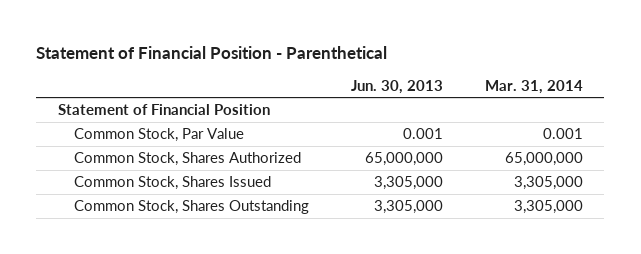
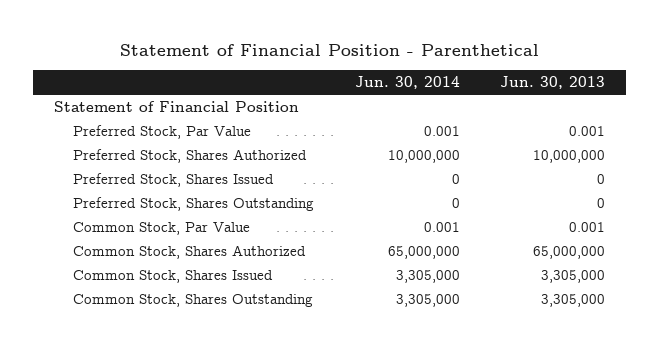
- | Jun. 30, 2013 | Mar. 31, 2014
+ | Jun. 30, 2014 | Jun. 30, 2013
+ Preferred Stock, Par Value | 0.001 | 0.001
+ Preferred Stock, Shares Authorized | 10,000,000 | 10,000,000
+ Preferred Stock, Shares Issued | 0 | 0
+ Preferred Stock, Shares Outstanding | 0 | 0

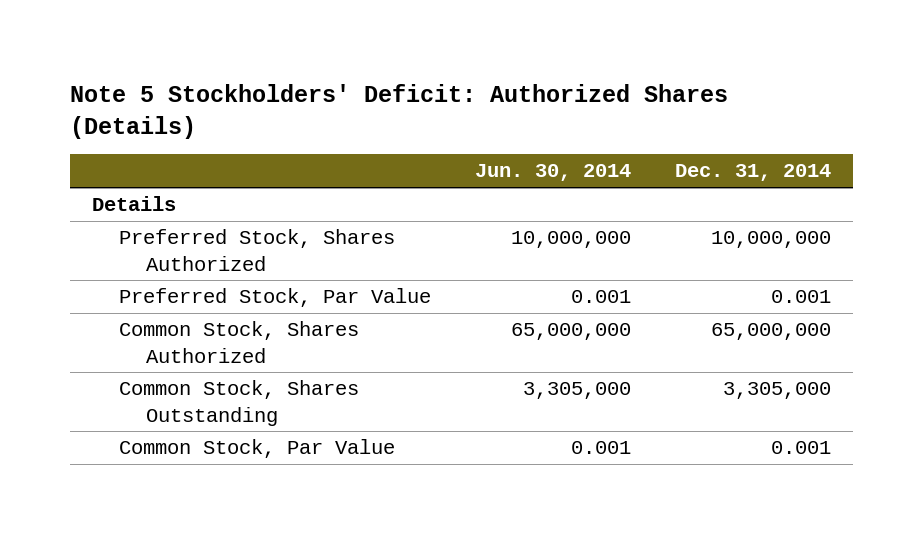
- Statement of Financial Position - Parenthetical
+ Note 5 Stockholders' Deficit: Authorized Shares (Details)
- | Jun. 30, 2014 | Jun. 30, 2013
+ | Jun. 30, 2014 | Dec. 31, 2014
- Statement of Financial Position
+ Details
- Preferred Stock, Shares Issued | 0 | 0
- Preferred Stock, Shares Outstanding | 0 | 0
moved down: Preferred Stock, Par Value | 0.001 | 0.001
- Common Stock, Shares Issued | 3,305,000 | 3,305,000
moved down: Common Stock, Par Value | 0.001 | 0.001

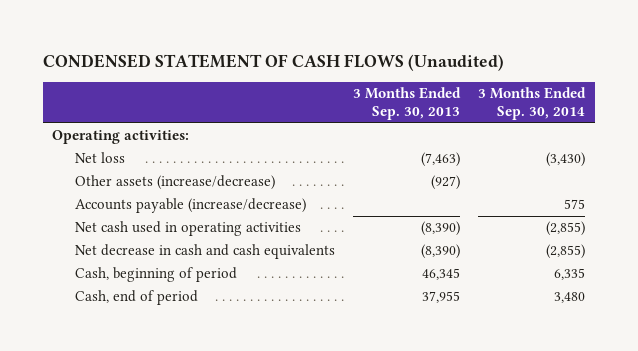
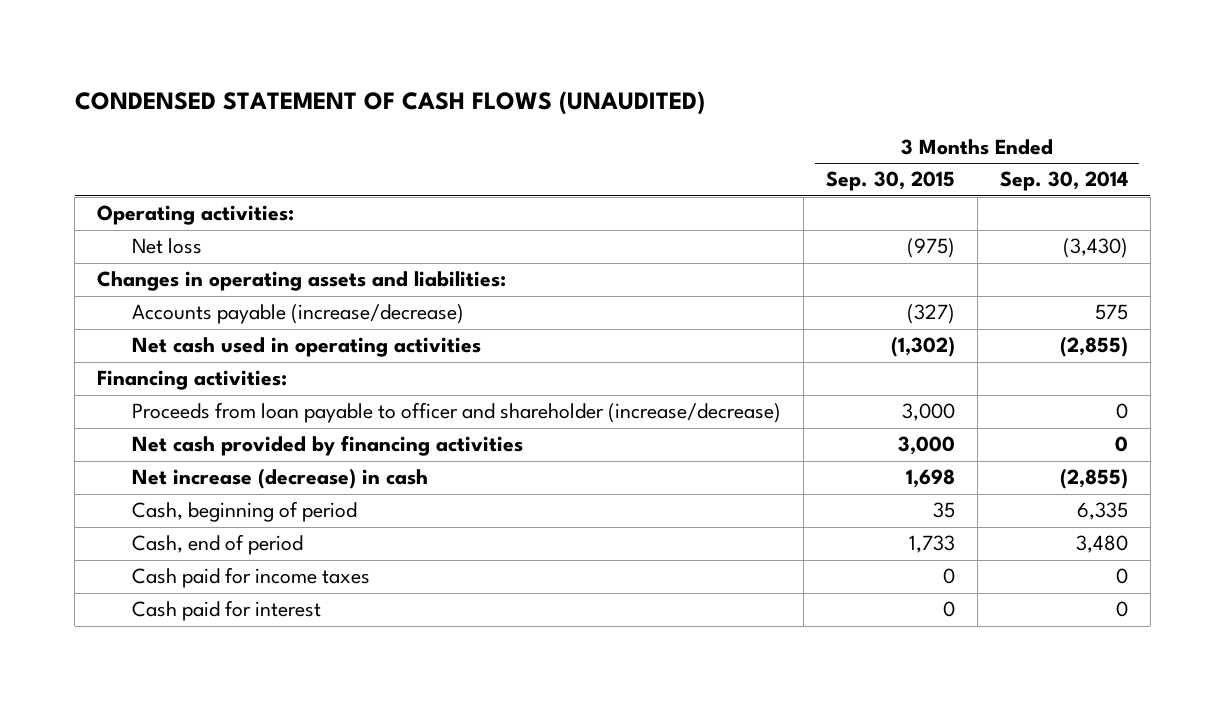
- CONDENSED STATEMENT OF CASH FLOWS (Unaudited)
+ CONDENSED STATEMENT OF CASH FLOWS (UNAUDITED)
- | 3 Months Ended Sep. 30, 2013 | 3 Months Ended Sep. 30, 2014
+ | 3 Months Ended Sep. 30, 2015 | 3 Months Ended Sep. 30, 2014
- Other assets (increase/decrease) | (927) |
+ Changes in operating assets and liabilities:
- Net decrease in cash and cash equivalents | (8,390) | (2,855)
+ Financing activities:
+ Proceeds from loan payable to officer and shareholder (increase/decrease) | 3,000 | 0
+ Net cash provided by financing activities | 3,000 | 0
+ Net increase (decrease) in cash | 1,698 | (2,855)
+ Cash paid for income taxes | 0 | 0
+ Cash paid for interest | 0 | 0

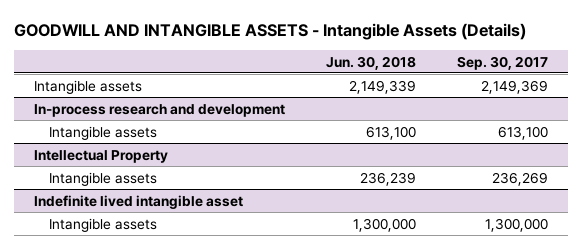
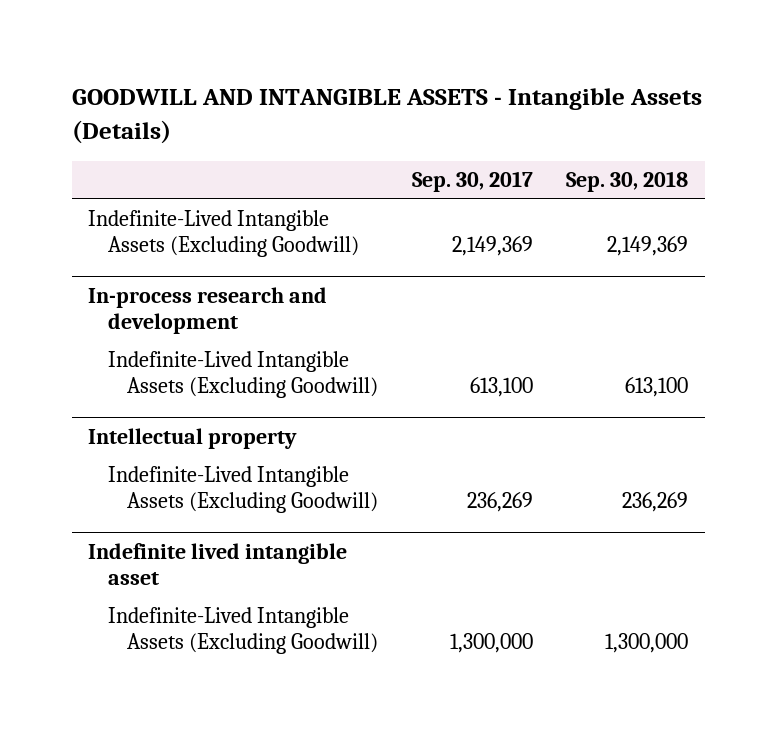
- | Jun. 30, 2018 | Sep. 30, 2017
+ | Sep. 30, 2017 | Sep. 30, 2018
- Intangible assets | 2,149,339 | 2,149,369
+ Indefinite-Lived Intangible Assets (Excluding Goodwill) | 2,149,369 | 2,149,369
@ In-process research and development
- Intangible assets | 613,100 | 613,100
- Intellectual Property
- Intangible assets | 236,239 | 236,269
@ In-process research and development
+ Indefinite-Lived Intangible Assets (Excluding Goodwill) | 613,100 | 613,100
+ Intellectual property
+ Indefinite-Lived Intangible Assets (Excluding Goodwill) | 236,269 | 236,269
@ Indefinite lived intangible asset
- Intangible assets | 1,300,000 | 1,300,000
+ Indefinite-Lived Intangible Assets (Excluding Goodwill) | 1,300,000 | 1,300,000

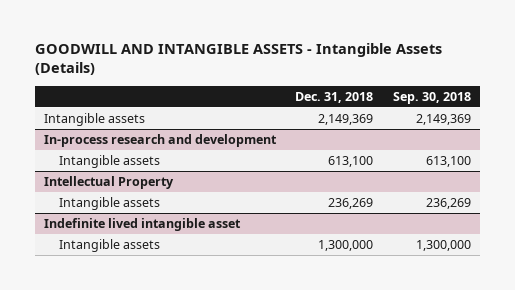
- | Sep. 30, 2017 | Sep. 30, 2018
+ | Dec. 31, 2018 | Sep. 30, 2018
- Indefinite-Lived Intangible Assets (Excluding Goodwill) | 2,149,369 | 2,149,369
+ Intangible assets | 2,149,369 | 2,149,369
@ In-process research and development
- Indefinite-Lived Intangible Assets (Excluding Goodwill) | 613,100 | 613,100
- Intellectual property
- Indefinite-Lived Intangible Assets (Excluding Goodwill) | 236,269 | 236,269
@ In-process research and development
+ Intangible assets | 613,100 | 613,100
+ Intellectual Property
+ Intangible assets | 236,269 | 236,269
@ Indefinite lived intangible asset
- Indefinite-Lived Intangible Assets (Excluding Goodwill) | 1,300,000 | 1,300,000
+ Intangible assets | 1,300,000 | 1,300,000

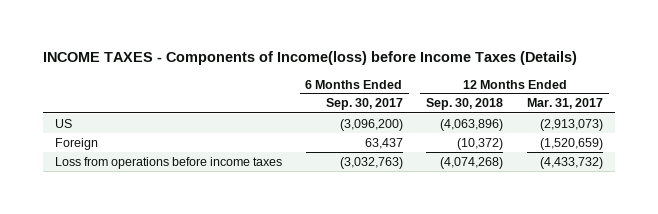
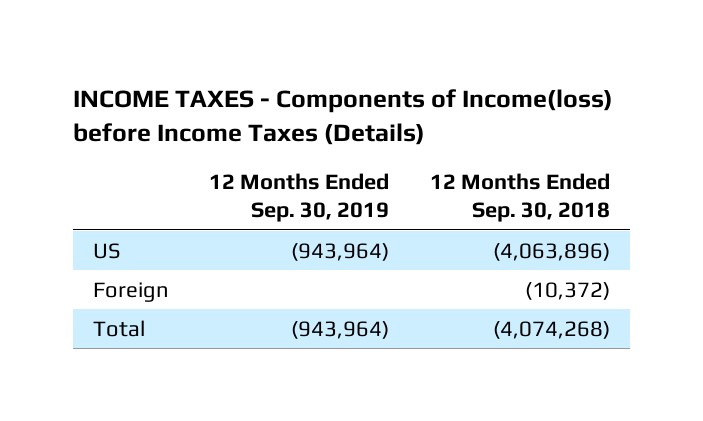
- | 6 Months Ended Sep. 30, 2017 | 12 Months Ended Sep. 30, 2018 | 12 Months Ended Mar. 31, 2017
+ | 12 Months Ended Sep. 30, 2019 | 12 Months Ended Sep. 30, 2018
- Loss from operations before income taxes | (3,032,763) | (4,074,268) | (4,433,732)
+ Total | (943,964) | (4,074,268)

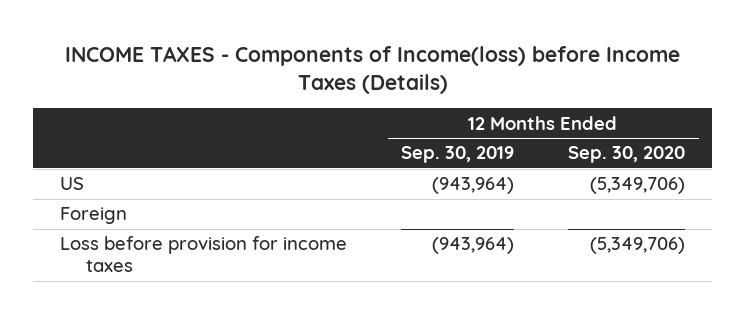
- | 12 Months Ended Sep. 30, 2019 | 12 Months Ended Sep. 30, 2018
+ | 12 Months Ended Sep. 30, 2019 | 12 Months Ended Sep. 30, 2020
- Total | (943,964) | (4,074,268)
+ Loss before provision for income taxes | (943,964) | (5,349,706)

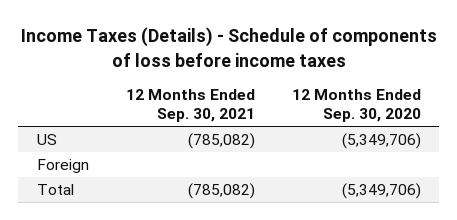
- INCOME TAXES - Components of Income(loss) before Income Taxes (Details)
+ Income Taxes (Details) - Schedule of components of loss before income taxes
- | 12 Months Ended Sep. 30, 2019 | 12 Months Ended Sep. 30, 2020
+ | 12 Months Ended Sep. 30, 2021 | 12 Months Ended Sep. 30, 2020
- Loss before provision for income taxes | (943,964) | (5,349,706)
+ Total | (785,082) | (5,349,706)

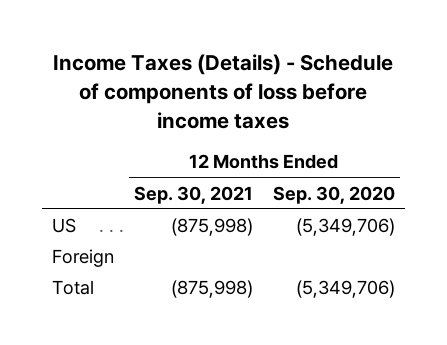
- US | (785,082) | (5,349,706)
+ US | (875,998) | (5,349,706)
- Total | (785,082) | (5,349,706)
+ Total | (875,998) | (5,349,706)

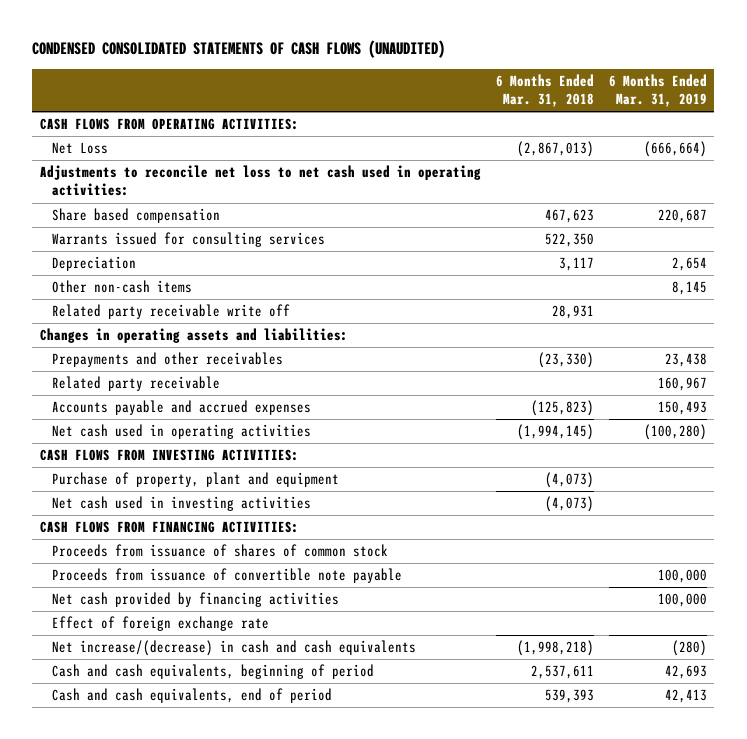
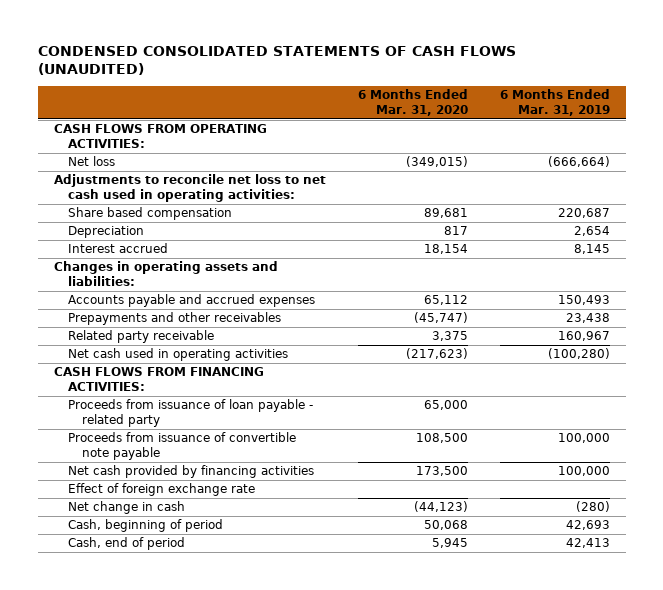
- | 6 Months Ended Mar. 31, 2018 | 6 Months Ended Mar. 31, 2019
+ | 6 Months Ended Mar. 31, 2020 | 6 Months Ended Mar. 31, 2019
- Net Loss | (2,867,013) | (666,664)
+ Net loss | (349,015) | (666,664)
- Warrants issued for consulting services | 522,350 |
- Other non-cash items | | 8,145
- Related party receivable write off | 28,931 |
+ Interest accrued | 18,154 | 8,145
moved up: Accounts payable and accrued expenses | 65,112 | 150,493
- CASH FLOWS FROM INVESTING ACTIVITIES:
- Purchase of property, plant and equipment | (4,073) |
- Net cash used in investing activities | (4,073) |
- Proceeds from issuance of shares of common stock
+ Proceeds from issuance of loan payable - related party | 65,000 |
- Net increase/(decrease) in cash and cash equivalents | (1,998,218) | (280)
- Cash and cash equivalents, beginning of period | 2,537,611 | 42,693
- Cash and cash equivalents, end of period | 539,393 | 42,413
+ Net change in cash | (44,123) | (280)
+ Cash, beginning of period | 50,068 | 42,693
+ Cash, end of period | 5,945 | 42,413

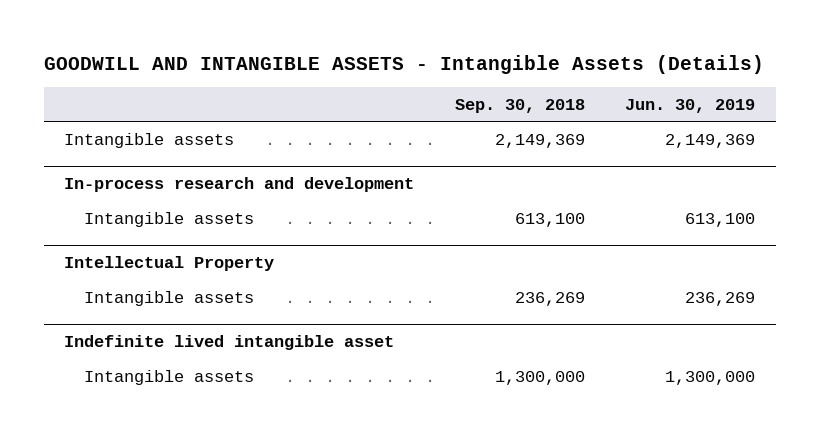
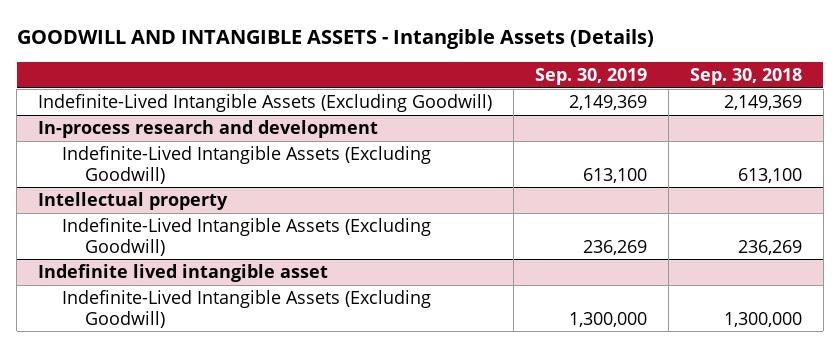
- | Sep. 30, 2018 | Jun. 30, 2019
+ | Sep. 30, 2019 | Sep. 30, 2018
- Intangible assets | 2,149,369 | 2,149,369
+ Indefinite-Lived Intangible Assets (Excluding Goodwill) | 2,149,369 | 2,149,369
@ In-process research and development
- Intangible assets | 613,100 | 613,100
- Intellectual Property
- Intangible assets | 236,269 | 236,269
@ In-process research and development
+ Indefinite-Lived Intangible Assets (Excluding Goodwill) | 613,100 | 613,100
+ Intellectual property
+ Indefinite-Lived Intangible Assets (Excluding Goodwill) | 236,269 | 236,269
@ Indefinite lived intangible asset
- Intangible assets | 1,300,000 | 1,300,000
+ Indefinite-Lived Intangible Assets (Excluding Goodwill) | 1,300,000 | 1,300,000

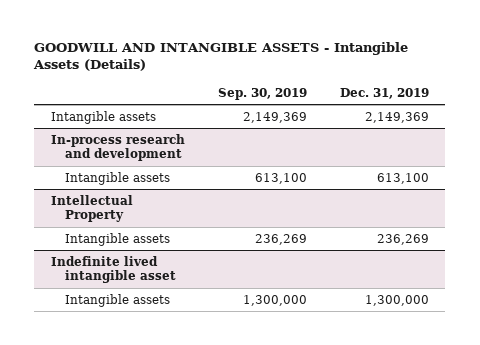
- | Sep. 30, 2019 | Sep. 30, 2018
+ | Sep. 30, 2019 | Dec. 31, 2019
- Indefinite-Lived Intangible Assets (Excluding Goodwill) | 2,149,369 | 2,149,369
+ Intangible assets | 2,149,369 | 2,149,369
@ In-process research and development
- Indefinite-Lived Intangible Assets (Excluding Goodwill) | 613,100 | 613,100
- Intellectual property
- Indefinite-Lived Intangible Assets (Excluding Goodwill) | 236,269 | 236,269
@ In-process research and development
+ Intangible assets | 613,100 | 613,100
+ Intellectual Property
+ Intangible assets | 236,269 | 236,269
@ Indefinite lived intangible asset
- Indefinite-Lived Intangible Assets (Excluding Goodwill) | 1,300,000 | 1,300,000
+ Intangible assets | 1,300,000 | 1,300,000

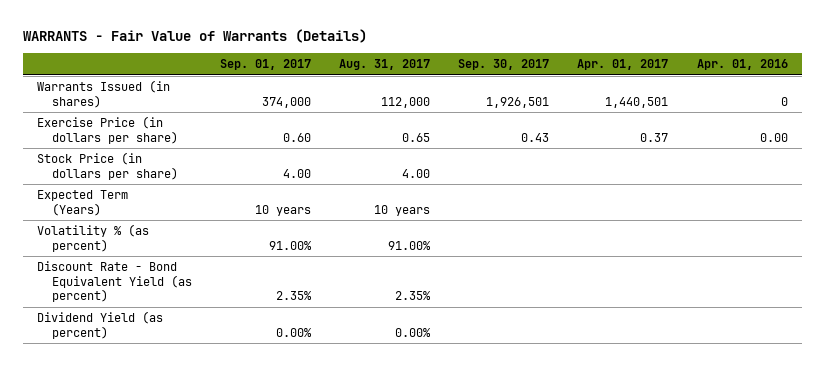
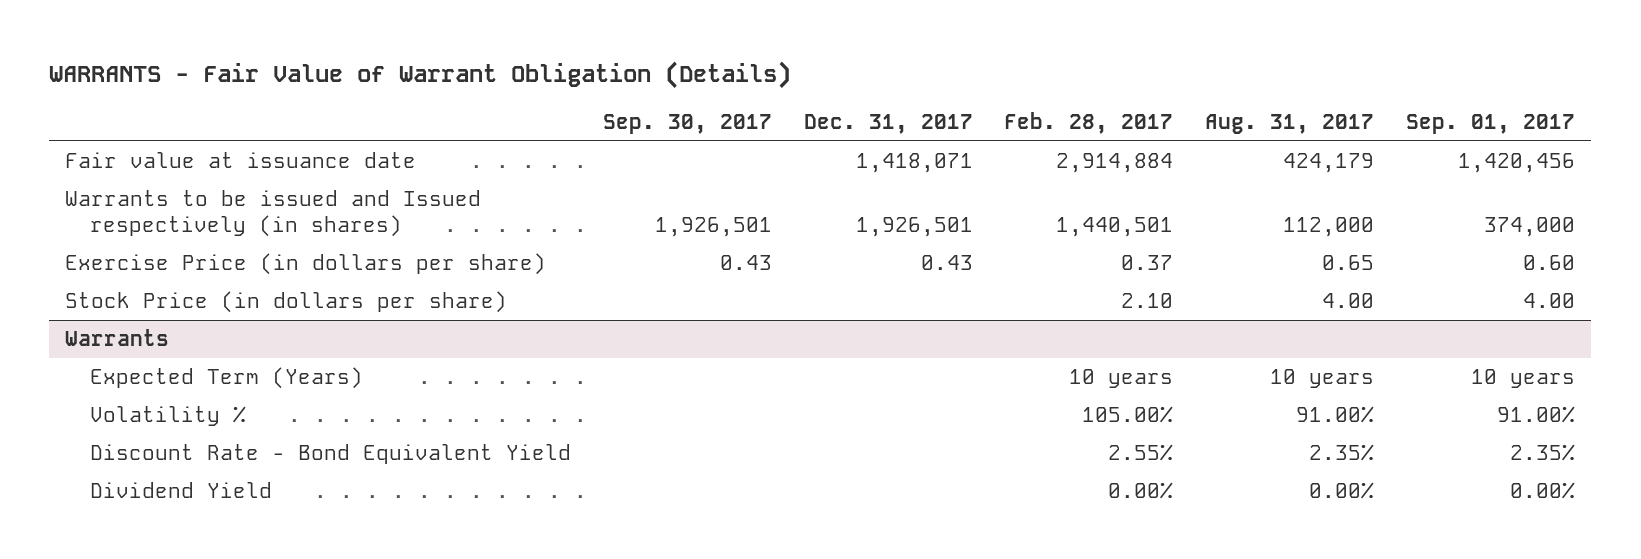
- WARRANTS - Fair Value of Warrants (Details)
+ WARRANTS - Fair Value of Warrant Obligation (Details)
- | Sep. 01, 2017 | Aug. 31, 2017 | Sep. 30, 2017 | Apr. 01, 2017 | Apr. 01, 2016
+ | Sep. 30, 2017 | Dec. 31, 2017 | Feb. 28, 2017 | Aug. 31, 2017 | Sep. 01, 2017
- Warrants Issued (in shares) | 374,000 | 112,000 | 1,926,501 | 1,440,501 | 0
+ Fair value at issuance date | | 1,418,071 | 2,914,884 | 424,179 | 1,420,456
+ Warrants to be issued and Issued respectively (in shares) | 1,926,501 | 1,926,501 | 1,440,501 | 112,000 | 374,000
+ Warrants
- Volatility % (as percent) | 91.00% | 91.00% | | |
- Discount Rate - Bond Equivalent Yield (as percent) | 2.35% | 2.35% | | |
- Dividend Yield (as percent) | 0.00% | 0.00% | | |
+ Volatility % | | | 105.00% | 91.00% | 91.00%
+ Discount Rate - Bond Equivalent Yield | | | 2.55% | 2.35% | 2.35%
+ Dividend Yield | | | 0.00% | 0.00% | 0.00%

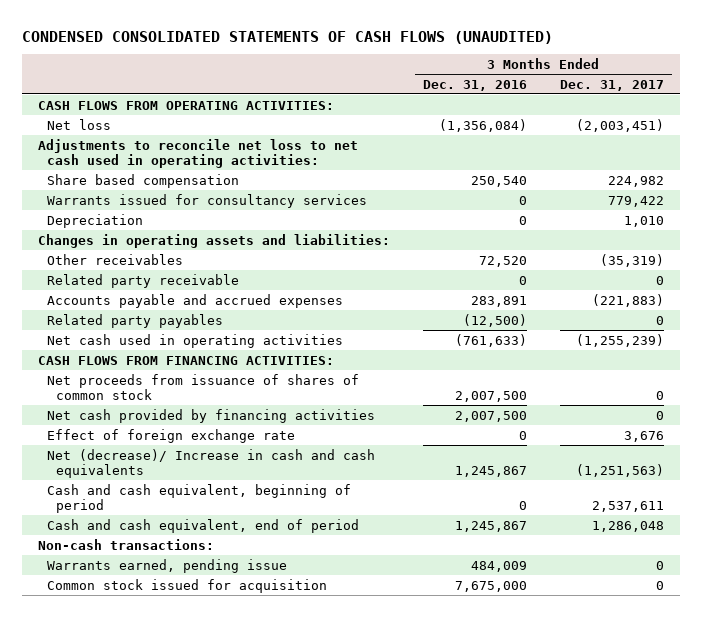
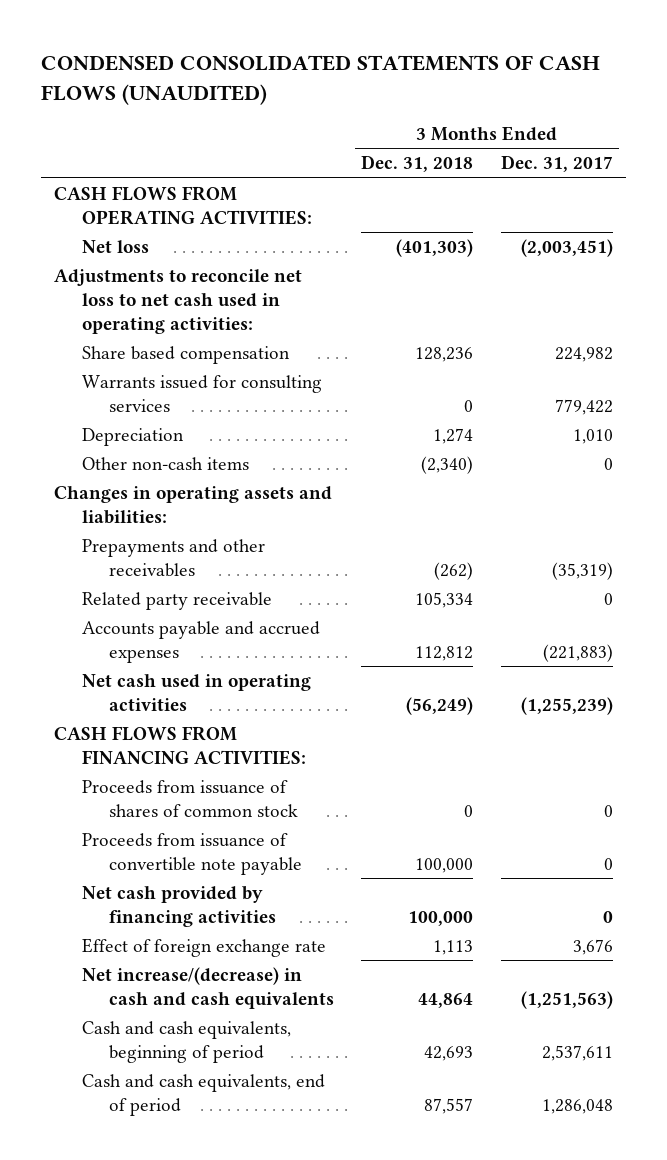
- | 3 Months Ended Dec. 31, 2016 | 3 Months Ended Dec. 31, 2017
+ | 3 Months Ended Dec. 31, 2018 | 3 Months Ended Dec. 31, 2017
- Warrants issued for consultancy services | 0 | 779,422
+ Warrants issued for consulting services | 0 | 779,422
+ Other non-cash items | (2,340) | 0
- Other receivables | 72,520 | (35,319)
+ Prepayments and other receivables | (262) | (35,319)
- Related party payables | (12,500) | 0
- Net proceeds from issuance of shares of common stock | 2,007,500 | 0
+ Proceeds from issuance of shares of common stock | 0 | 0
+ Proceeds from issuance of convertible note payable | 100,000 | 0
- Net (decrease)/ Increase in cash and cash equivalents | 1,245,867 | (1,251,563)
- Cash and cash equivalent, beginning of period | 0 | 2,537,611
- Cash and cash equivalent, end of period | 1,245,867 | 1,286,048
- Non-cash transactions:
- Warrants earned, pending issue | 484,009 | 0
- Common stock issued for acquisition | 7,675,000 | 0
+ Net increase/(decrease) in cash and cash equivalents | 44,864 | (1,251,563)
+ Cash and cash equivalents, beginning of period | 42,693 | 2,537,611
+ Cash and cash equivalents, end of period | 87,557 | 1,286,048

